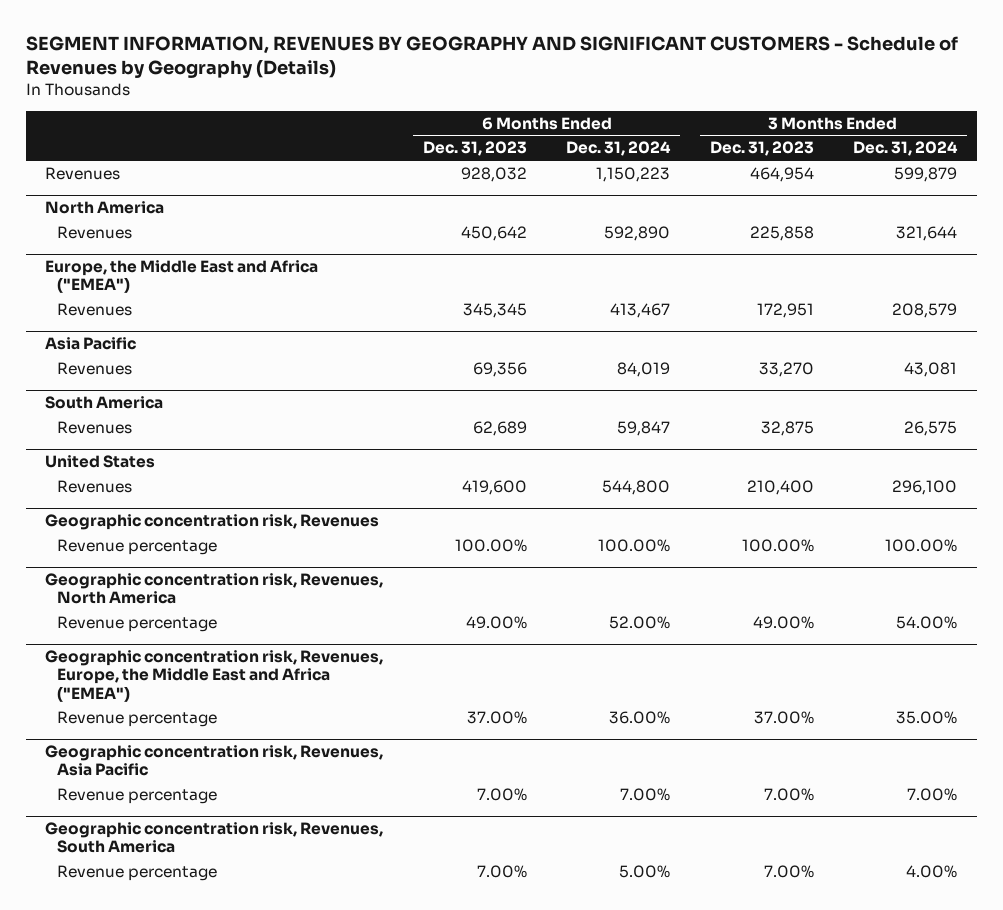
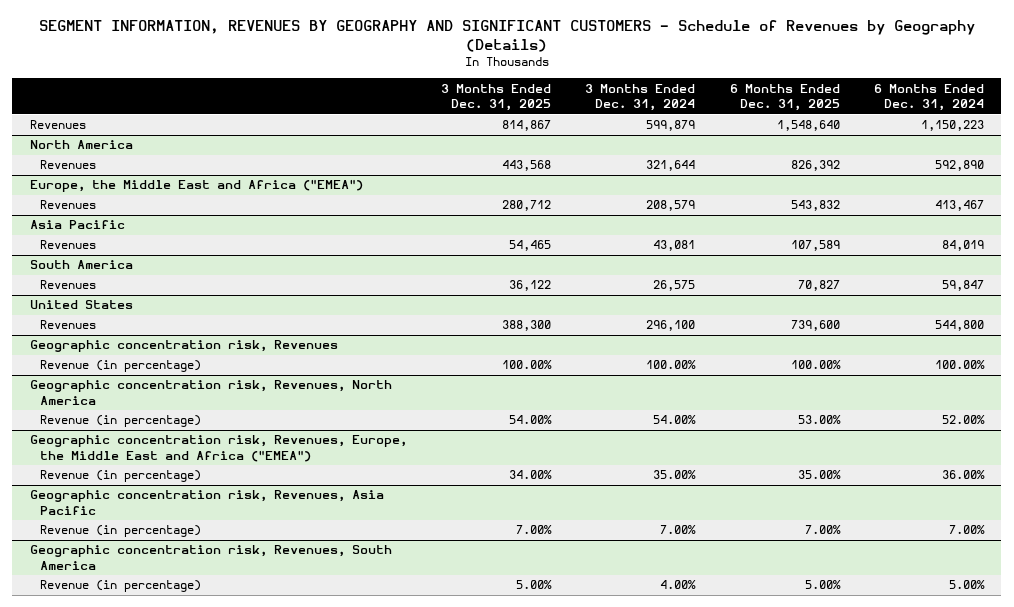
- | 6 Months Ended Dec. 31, 2023 | 6 Months Ended Dec. 31, 2024 | 3 Months Ended Dec. 31, 2023 | 3 Months Ended Dec. 31, 2024
+ | 3 Months Ended Dec. 31, 2025 | 3 Months Ended Dec. 31, 2024 | 6 Months Ended Dec. 31, 2025 | 6 Months Ended Dec. 31, 2024
@ Geographic concentration risk, Revenues
- Revenue percentage | 100.00% | 100.00% | 100.00% | 100.00%
+ Revenue (in percentage) | 100.00% | 100.00% | 100.00% | 100.00%
@ Geographic concentration risk, Revenues, North America
- Revenue percentage | 49.00% | 52.00% | 49.00% | 54.00%
+ Revenue (in percentage) | 54.00% | 54.00% | 53.00% | 52.00%
@ Geographic concentration risk, Revenues, Europe, the Middle East and Africa ("EMEA")
- Revenue percentage | 37.00% | 36.00% | 37.00% | 35.00%
+ Revenue (in percentage) | 34.00% | 35.00% | 35.00% | 36.00%
@ Geographic concentration risk, Revenues, Asia Pacific
- Revenue percentage | 7.00% | 7.00% | 7.00% | 7.00%
+ Revenue (in percentage) | 7.00% | 7.00% | 7.00% | 7.00%
@ Geographic concentration risk, Revenues, South America
- Revenue percentage | 7.00% | 5.00% | 7.00% | 4.00%
+ Revenue (in percentage) | 5.00% | 4.00% | 5.00% | 5.00%

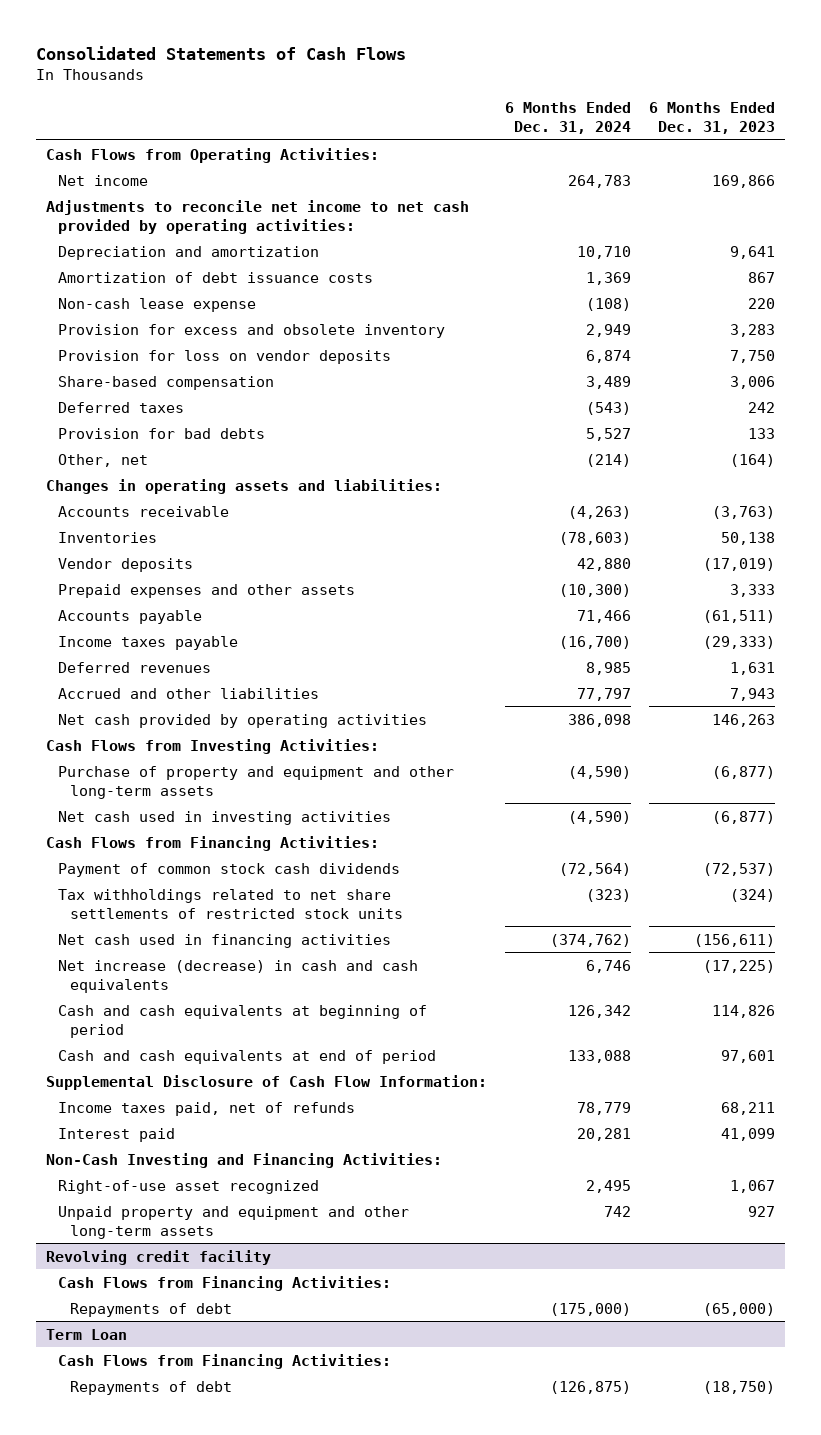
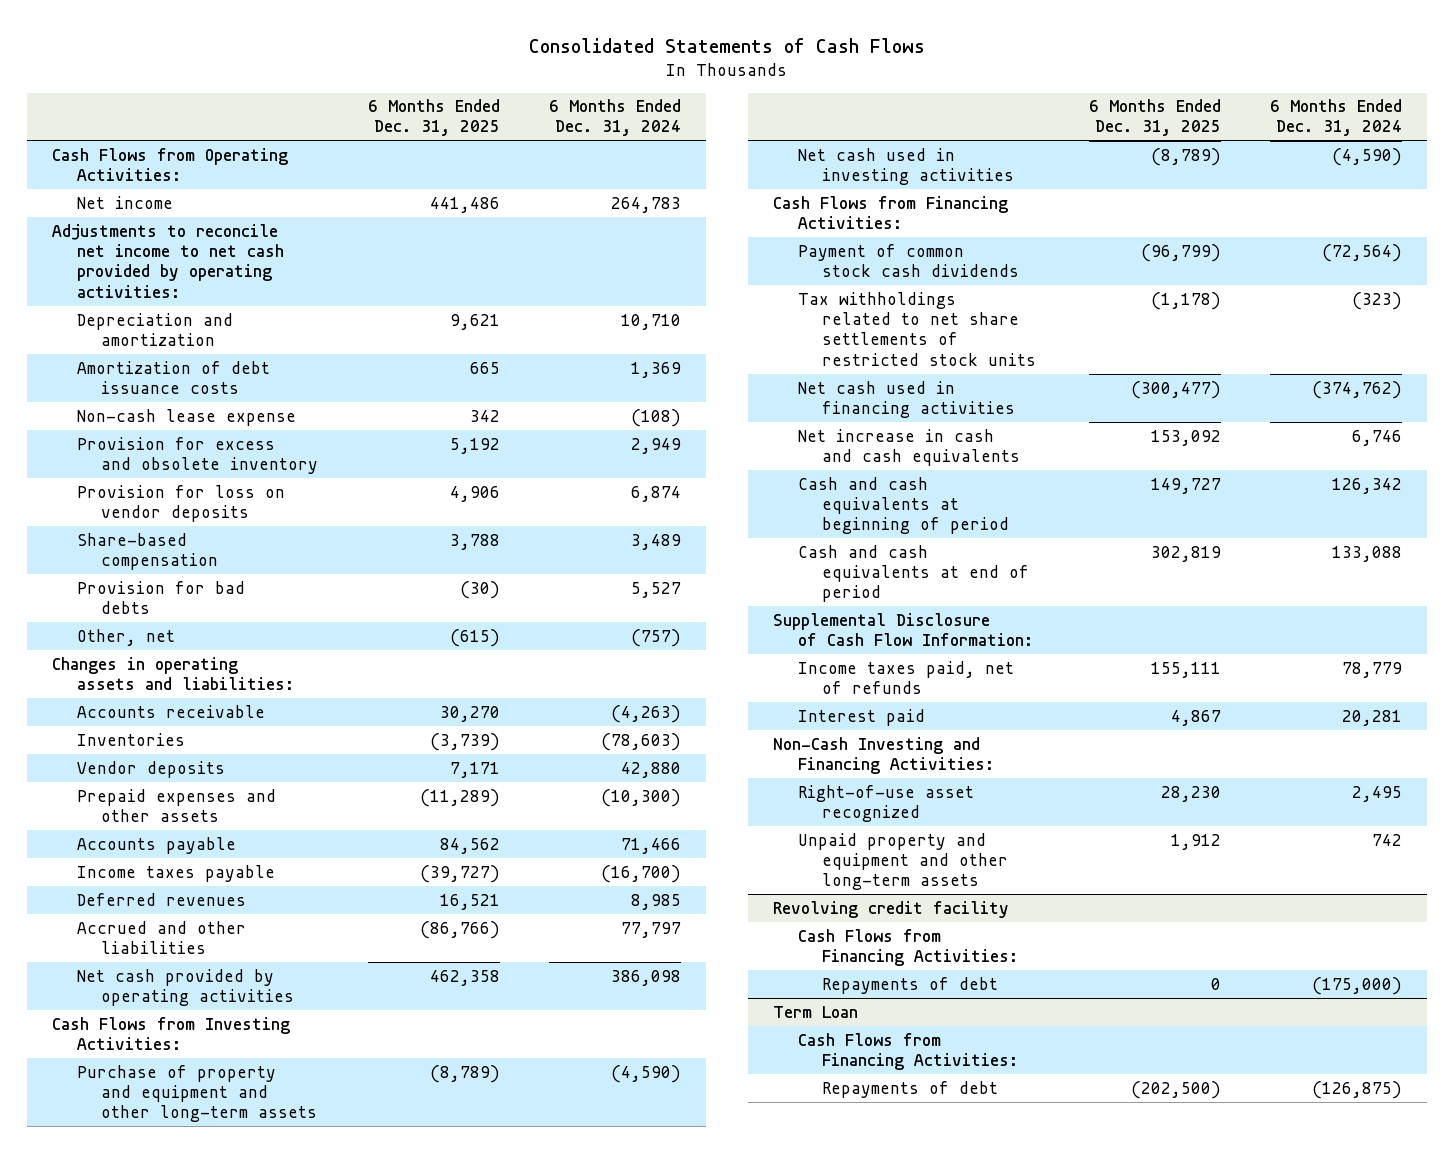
- | 6 Months Ended Dec. 31, 2024 | 6 Months Ended Dec. 31, 2023
+ | 6 Months Ended Dec. 31, 2025 | 6 Months Ended Dec. 31, 2024
- Deferred taxes | (543) | 242
- Other, net | (214) | (164)
+ Other, net | (615) | (757)
- Net increase (decrease) in cash and cash equivalents | 6,746 | (17,225)
+ Net increase in cash and cash equivalents | 153,092 | 6,746

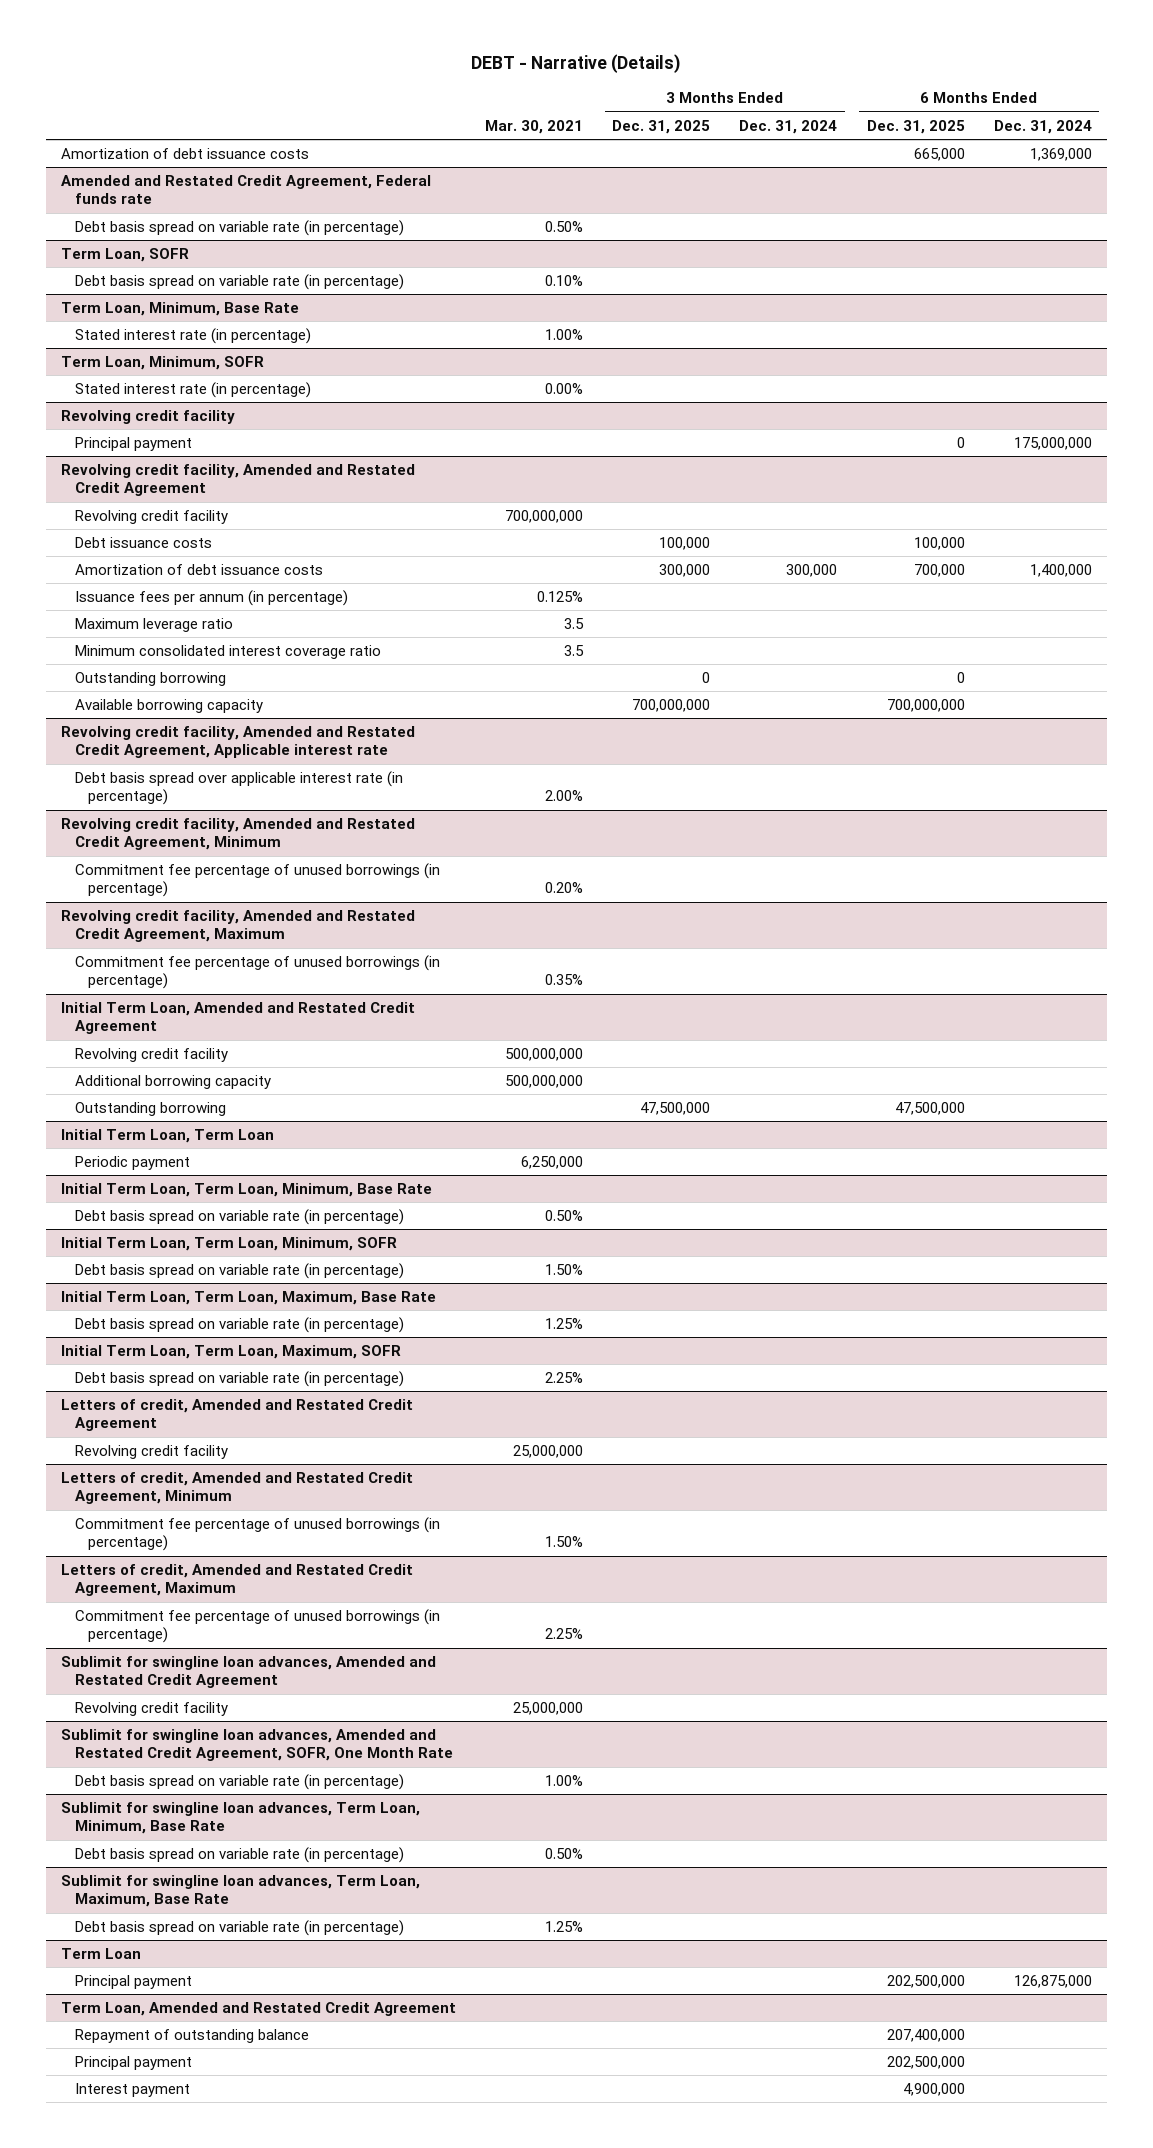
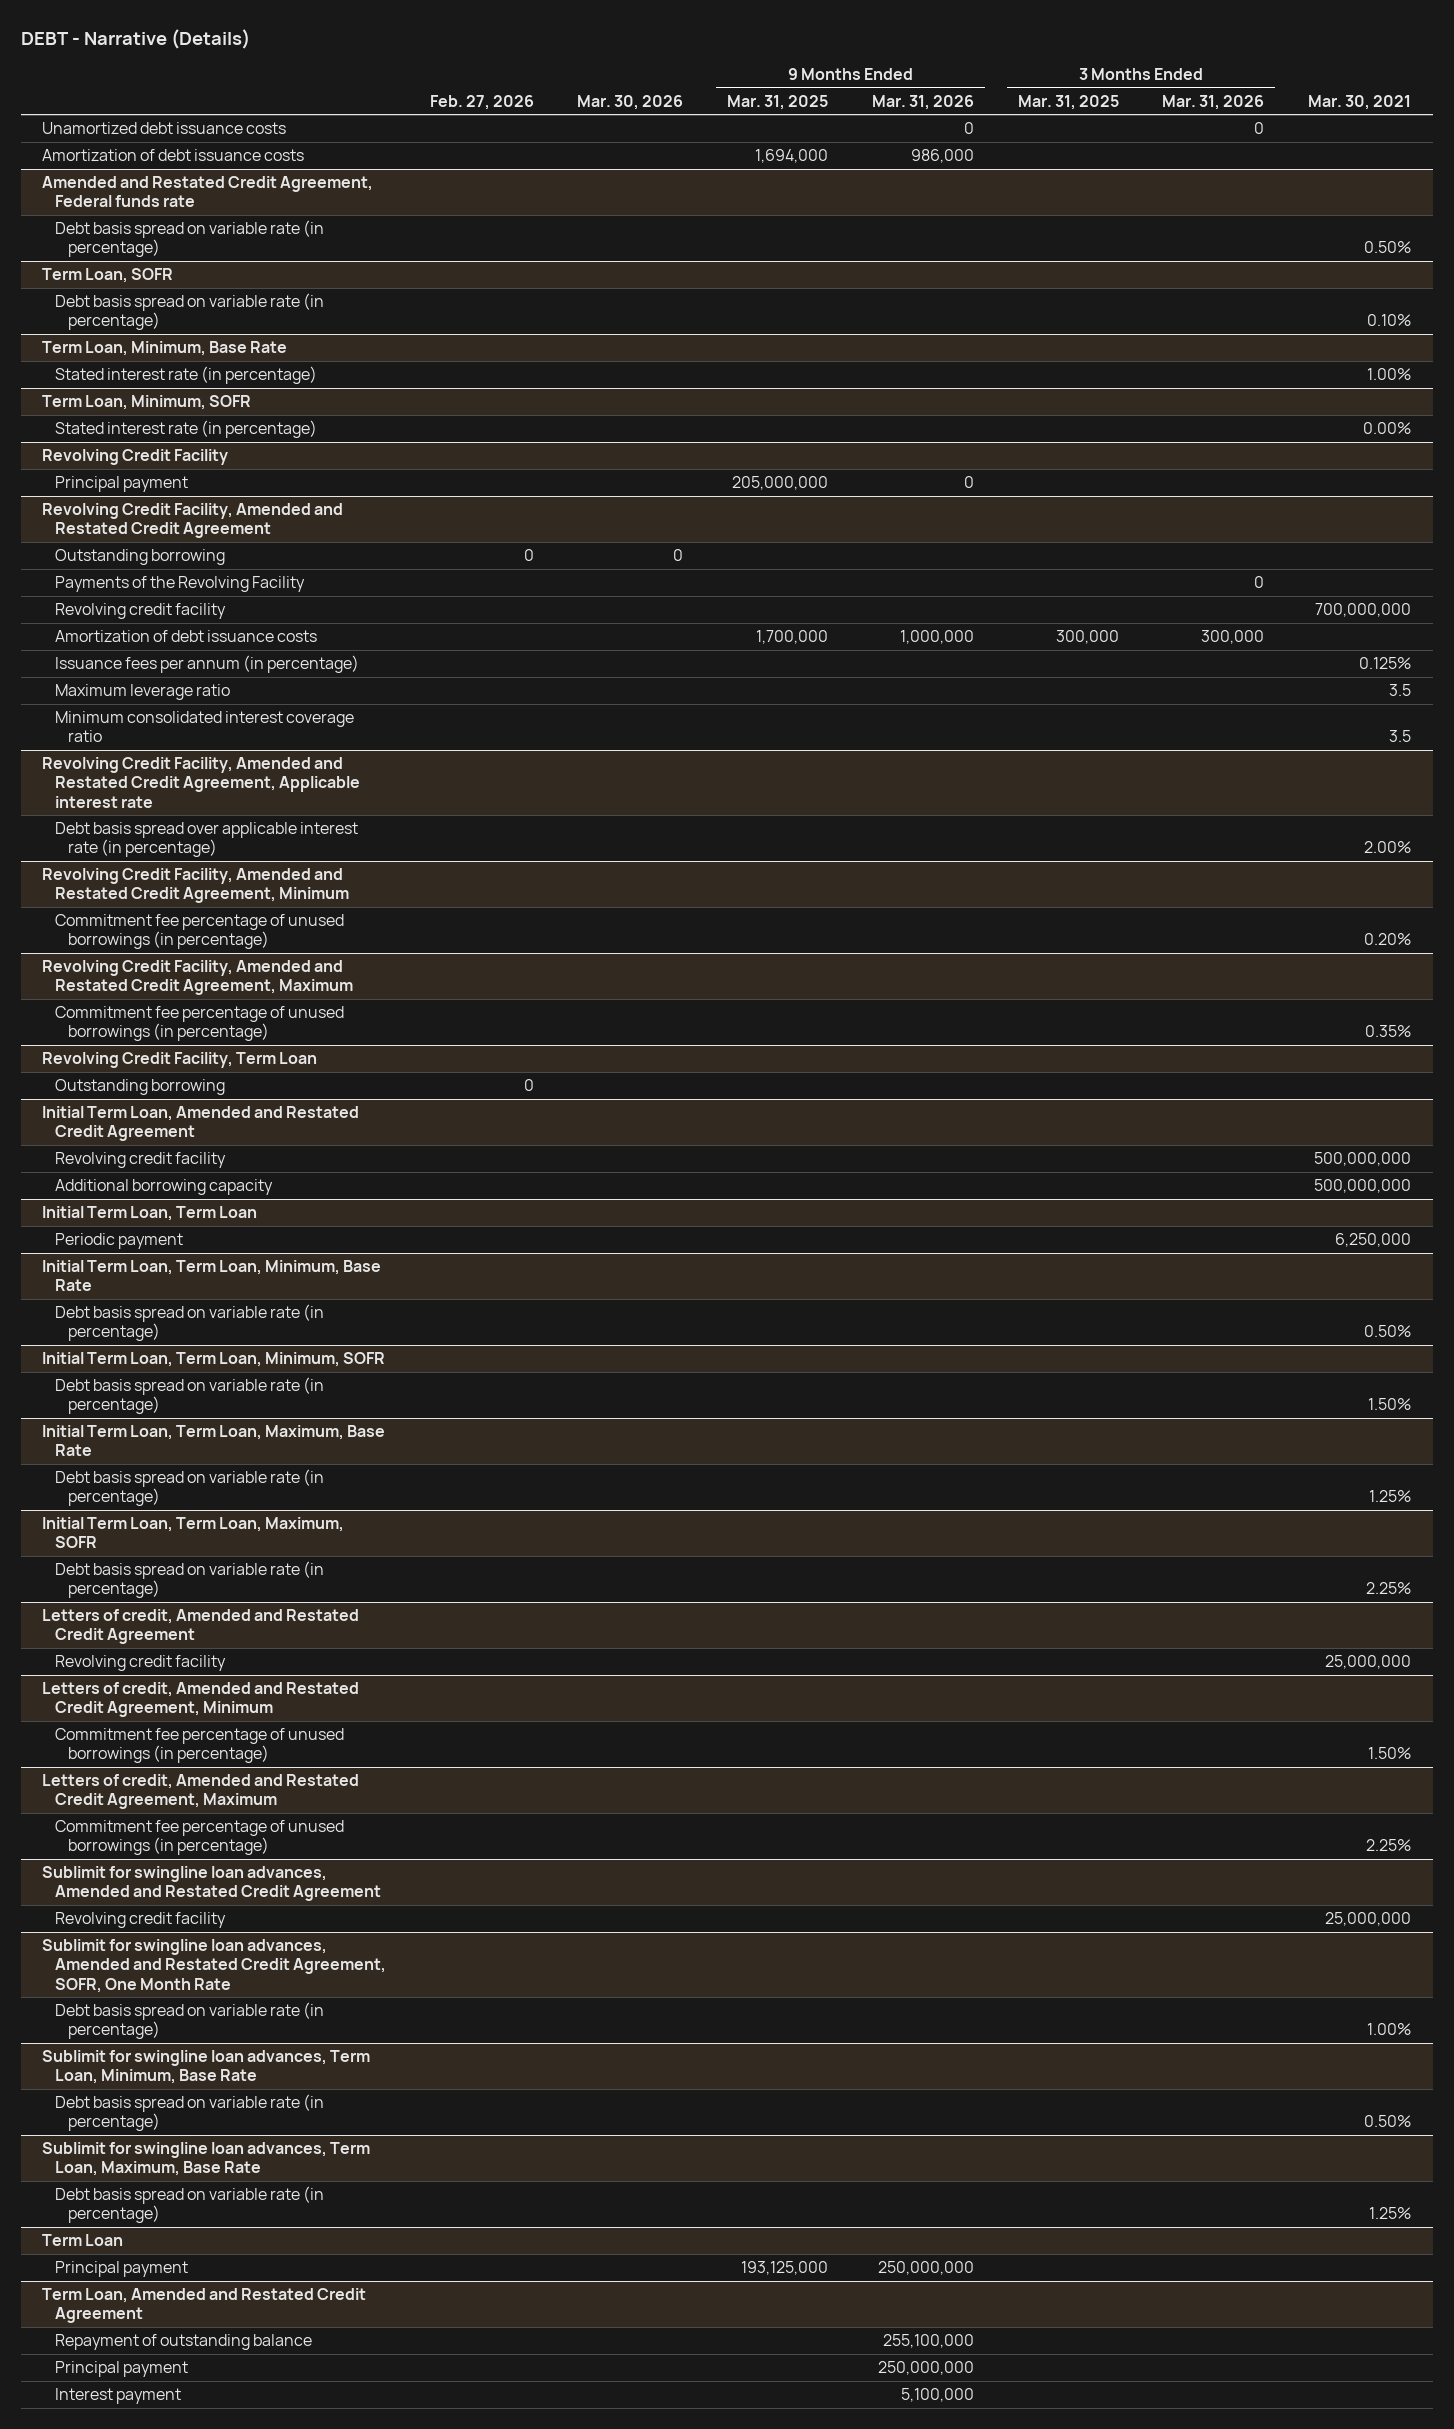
- | Mar. 30, 2021 | 3 Months Ended Dec. 31, 2025 | 3 Months Ended Dec. 31, 2024 | 6 Months Ended Dec. 31, 2025 | 6 Months Ended Dec. 31, 2024
+ | Feb. 27, 2026 | Mar. 30, 2026 | 9 Months Ended Mar. 31, 2025 | 9 Months Ended Mar. 31, 2026 | 3 Months Ended Mar. 31, 2025 | 3 Months Ended Mar. 31, 2026 | Mar. 30, 2021
+ Unamortized debt issuance costs | | | | 0 | | 0 |
- Revolving credit facility
+ Revolving Credit Facility
- Revolving credit facility, Amended and Restated Credit Agreement
+ Revolving Credit Facility, Amended and Restated Credit Agreement
+ Outstanding borrowing | 0 | 0 | | | | |
+ Payments of the Revolving Facility | | | | | | 0 |
- Debt issuance costs | | 100,000 | | 100,000 |
- Outstanding borrowing | | 0 | | 0 |
- Available borrowing capacity | | 700,000,000 | | 700,000,000 |
- Revolving credit facility, Amended and Restated Credit Agreement, Applicable interest rate
+ Revolving Credit Facility, Amended and Restated Credit Agreement, Applicable interest rate
- Revolving credit facility, Amended and Restated Credit Agreement, Minimum
+ Revolving Credit Facility, Amended and Restated Credit Agreement, Minimum
- Revolving credit facility, Amended and Restated Credit Agreement, Maximum
+ Revolving Credit Facility, Amended and Restated Credit Agreement, Maximum
+ Revolving Credit Facility, Term Loan
+ Outstanding borrowing | 0 | | | | | |
@ Initial Term Loan, Amended and Restated Credit Agreement
- Outstanding borrowing | | 47,500,000 | | 47,500,000 |

